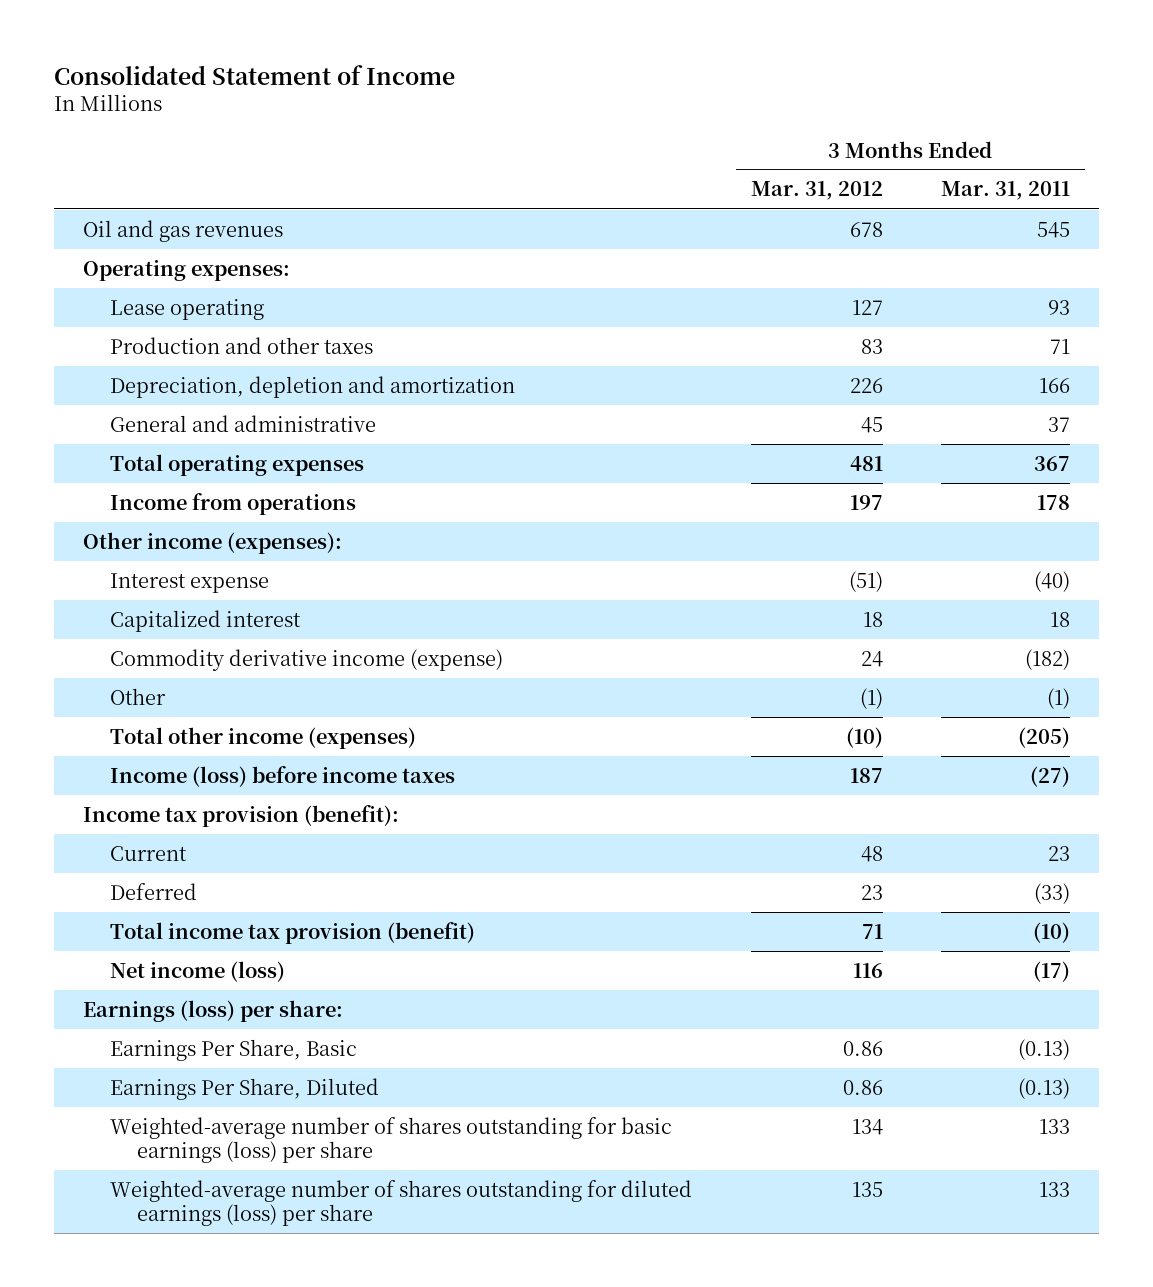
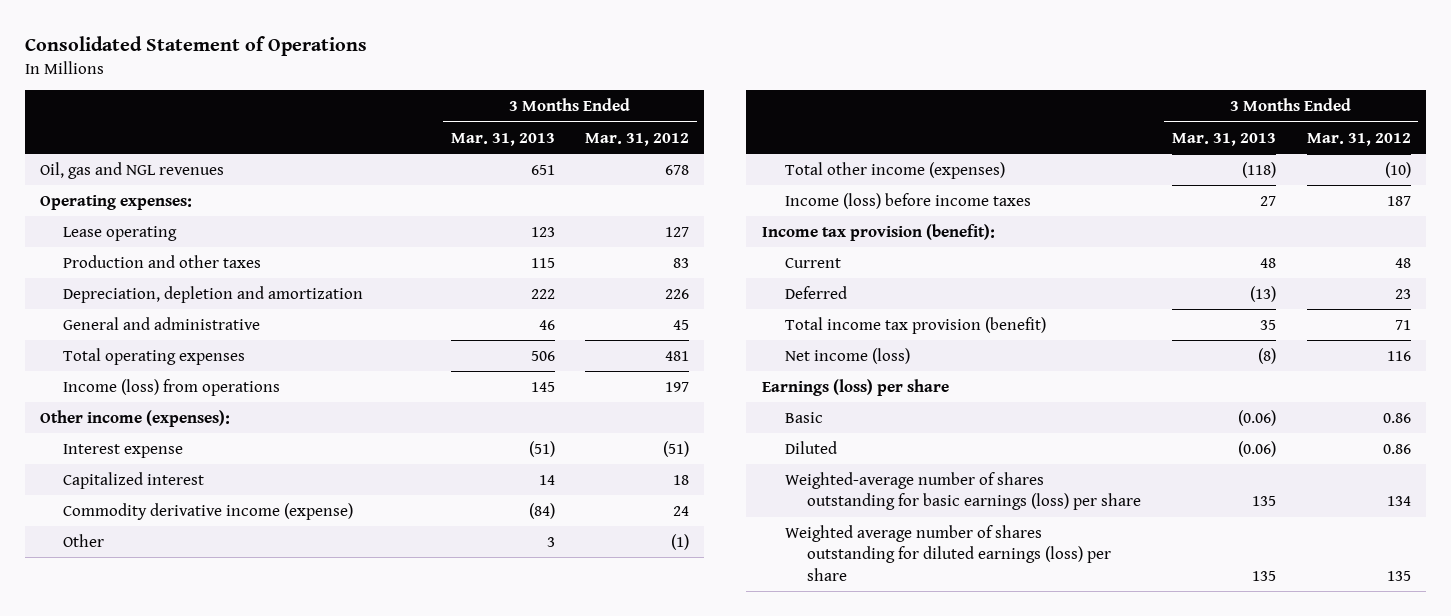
- Consolidated Statement of Income
+ Consolidated Statement of Operations
- | 3 Months Ended Mar. 31, 2012 | 3 Months Ended Mar. 31, 2011
+ | 3 Months Ended Mar. 31, 2013 | 3 Months Ended Mar. 31, 2012
- Oil and gas revenues | 678 | 545
+ Oil, gas and NGL revenues | 651 | 678
- Income from operations | 197 | 178
+ Income (loss) from operations | 145 | 197
- Earnings (loss) per share:
- Earnings Per Share, Basic | 0.86 | (0.13)
- Earnings Per Share, Diluted | 0.86 | (0.13)
+ Earnings (loss) per share
+ Basic | (0.06) | 0.86
+ Diluted | (0.06) | 0.86
- Weighted-average number of shares outstanding for diluted earnings (loss) per share | 135 | 133
+ Weighted average number of shares outstanding for diluted earnings (loss) per share | 135 | 135

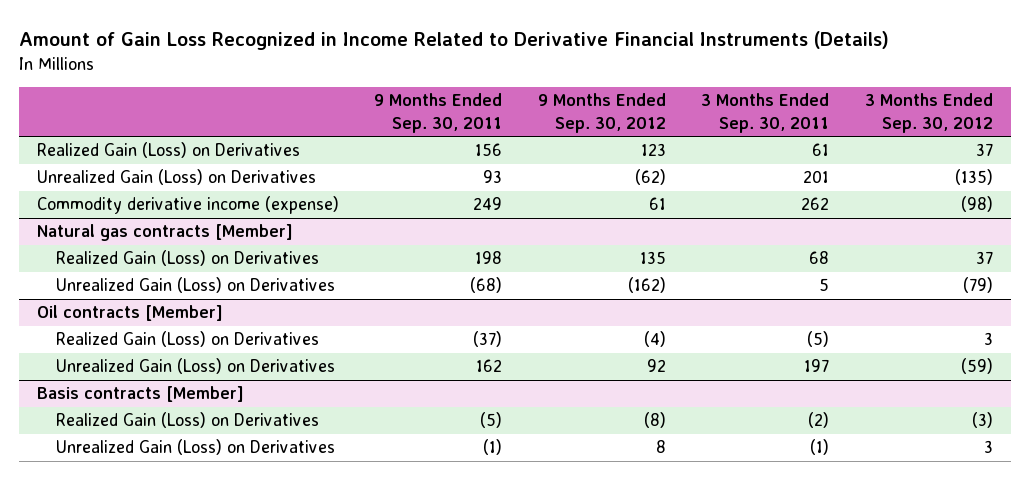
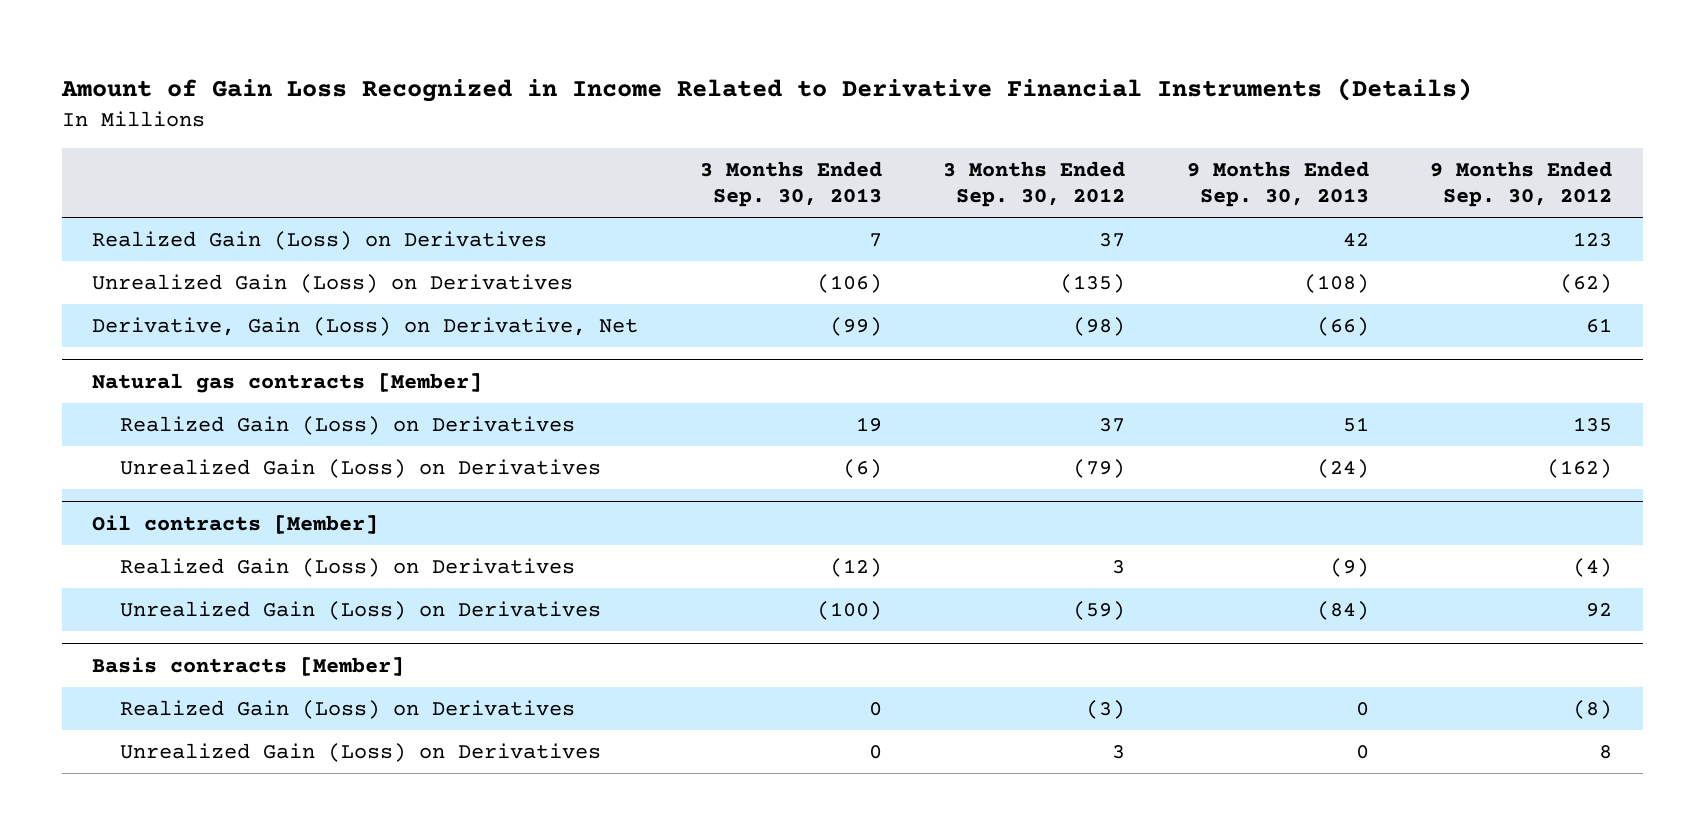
- | 9 Months Ended Sep. 30, 2011 | 9 Months Ended Sep. 30, 2012 | 3 Months Ended Sep. 30, 2011 | 3 Months Ended Sep. 30, 2012
+ | 3 Months Ended Sep. 30, 2013 | 3 Months Ended Sep. 30, 2012 | 9 Months Ended Sep. 30, 2013 | 9 Months Ended Sep. 30, 2012
- Commodity derivative income (expense) | 249 | 61 | 262 | (98)
+ Derivative, Gain (Loss) on Derivative, Net | (99) | (98) | (66) | 61

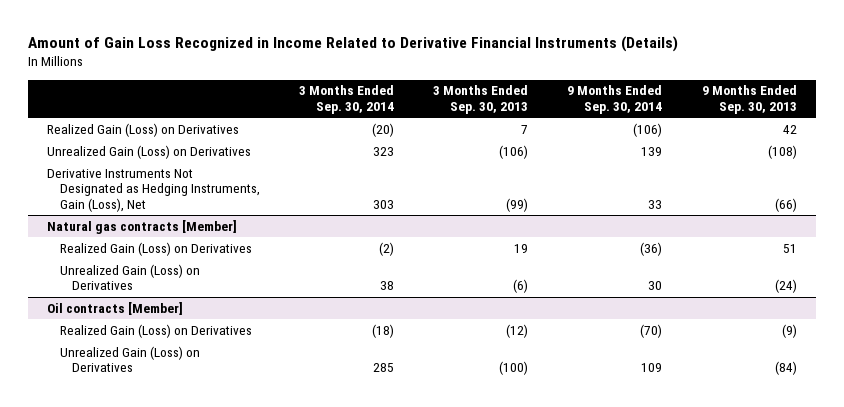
- | 3 Months Ended Sep. 30, 2013 | 3 Months Ended Sep. 30, 2012 | 9 Months Ended Sep. 30, 2013 | 9 Months Ended Sep. 30, 2012
+ | 3 Months Ended Sep. 30, 2014 | 3 Months Ended Sep. 30, 2013 | 9 Months Ended Sep. 30, 2014 | 9 Months Ended Sep. 30, 2013
- Derivative, Gain (Loss) on Derivative, Net | (99) | (98) | (66) | 61
+ Derivative Instruments Not Designated as Hedging Instruments, Gain (Loss), Net | 303 | (99) | 33 | (66)
- Basis contracts [Member]
- Realized Gain (Loss) on Derivatives | 0 | (3) | 0 | (8)
- Unrealized Gain (Loss) on Derivatives | 0 | 3 | 0 | 8

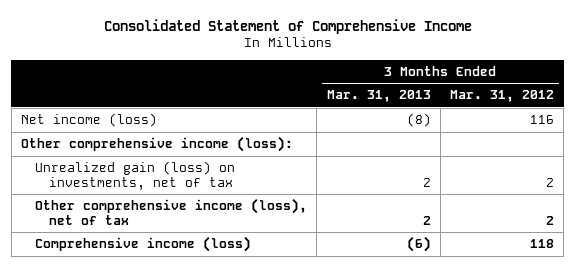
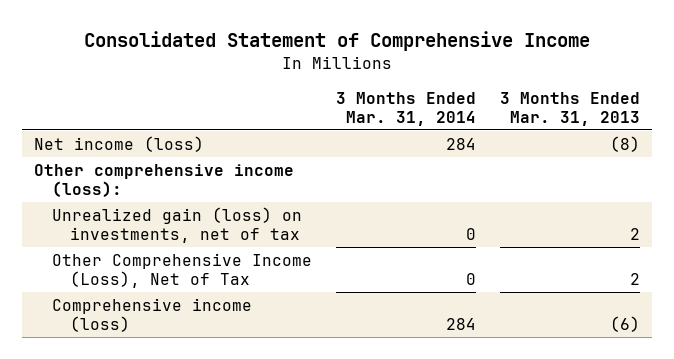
- | 3 Months Ended Mar. 31, 2013 | 3 Months Ended Mar. 31, 2012
+ | 3 Months Ended Mar. 31, 2014 | 3 Months Ended Mar. 31, 2013
- Other comprehensive income (loss), net of tax | 2 | 2
+ Other Comprehensive Income (Loss), Net of Tax | 0 | 2

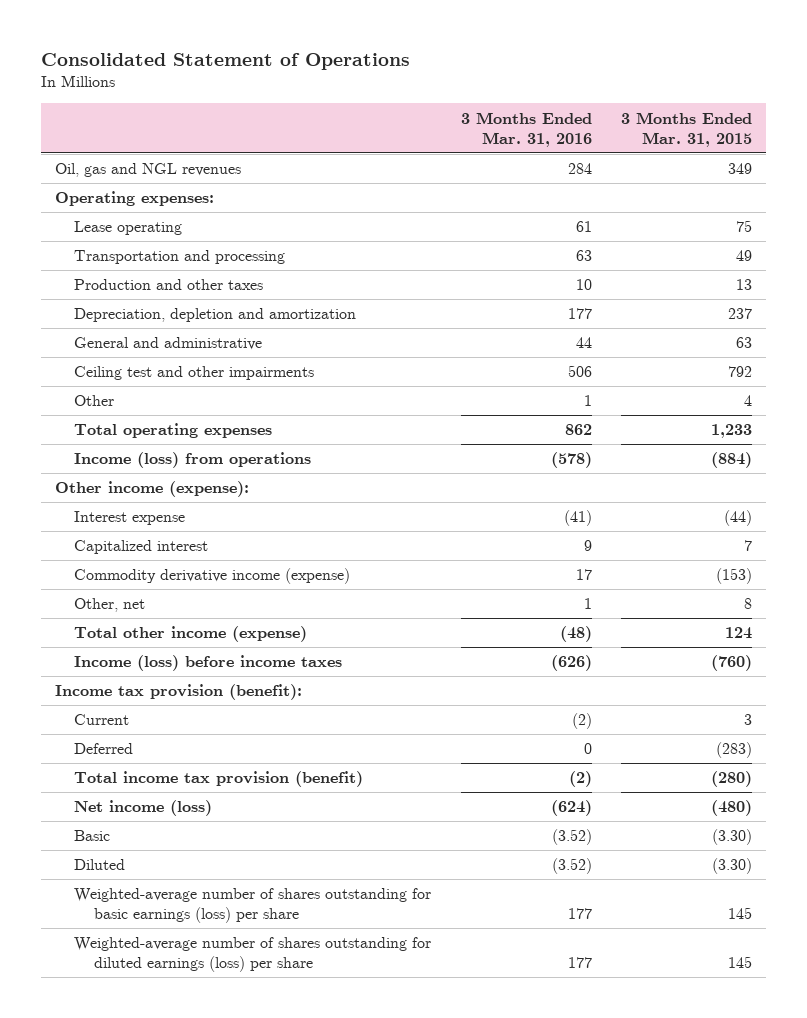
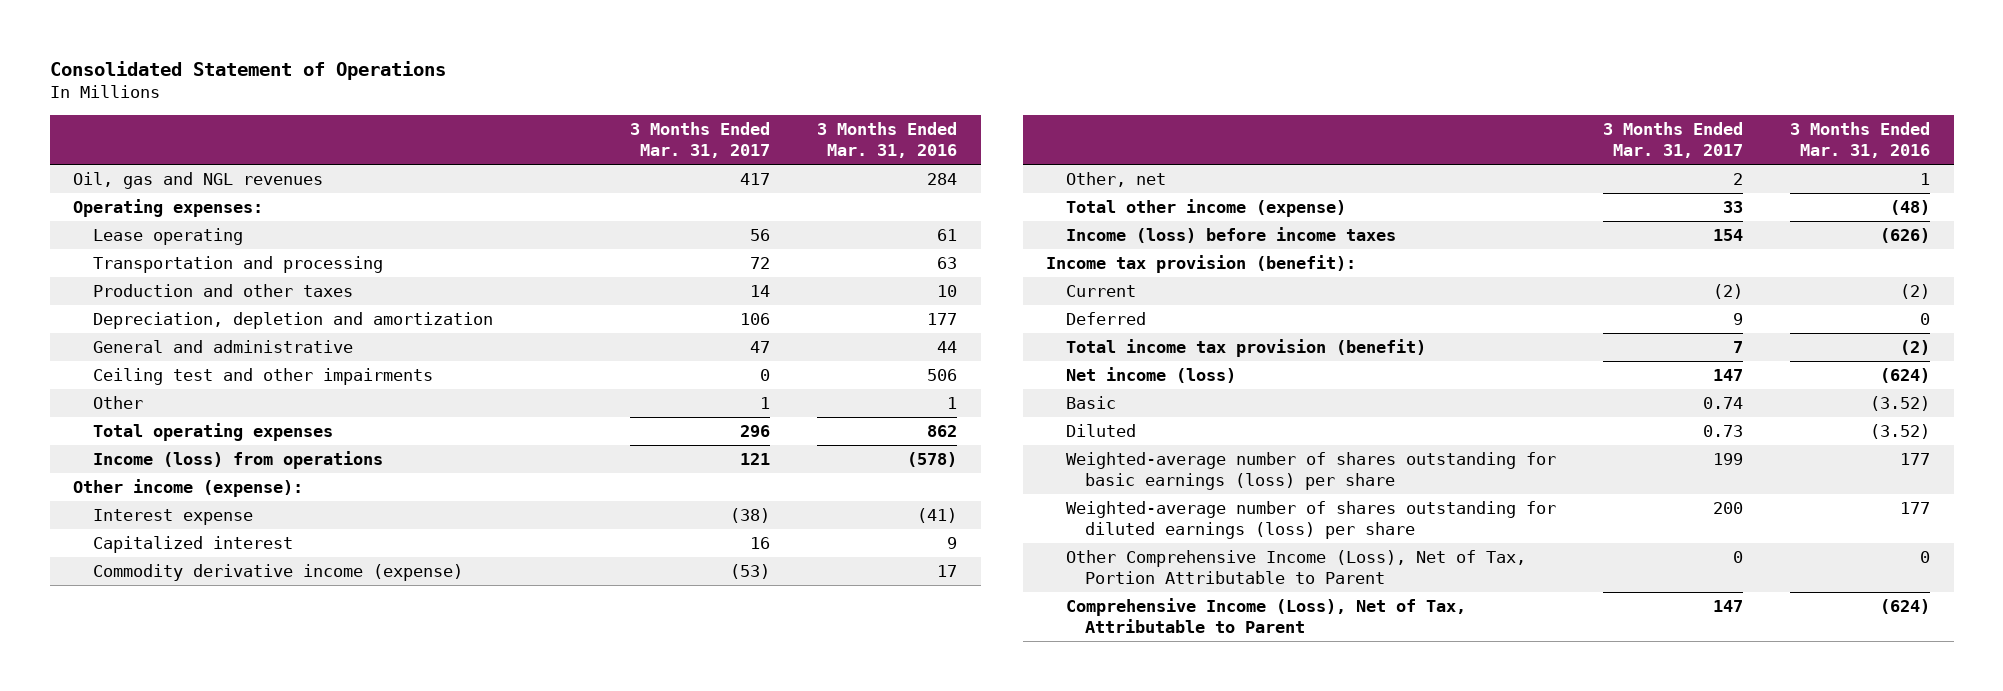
- | 3 Months Ended Mar. 31, 2016 | 3 Months Ended Mar. 31, 2015
+ | 3 Months Ended Mar. 31, 2017 | 3 Months Ended Mar. 31, 2016
+ Other Comprehensive Income (Loss), Net of Tax, Portion Attributable to Parent | 0 | 0
+ Comprehensive Income (Loss), Net of Tax, Attributable to Parent | 147 | (624)

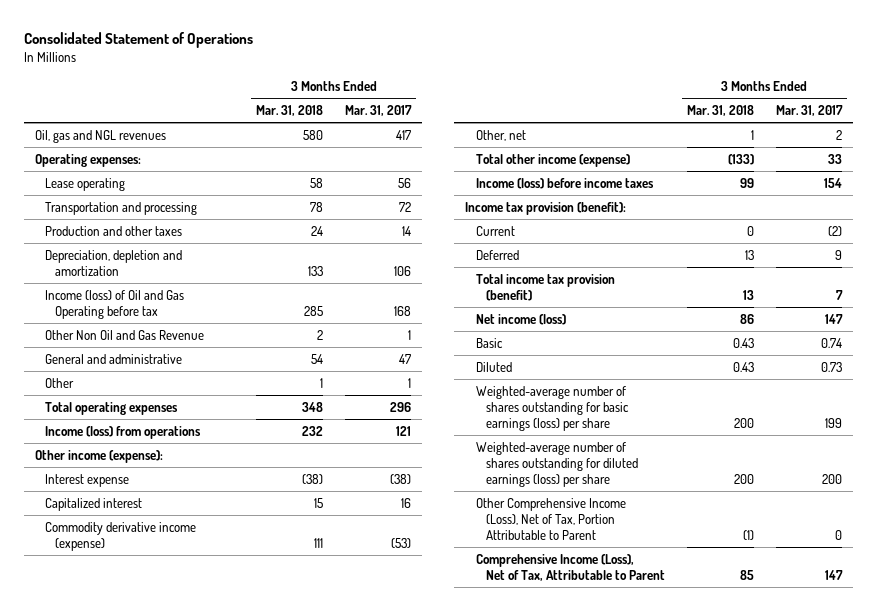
- | 3 Months Ended Mar. 31, 2017 | 3 Months Ended Mar. 31, 2016
+ | 3 Months Ended Mar. 31, 2018 | 3 Months Ended Mar. 31, 2017
+ Income (loss) of Oil and Gas Operating before tax | 285 | 168
+ Other Non Oil and Gas Revenue | 2 | 1
- Ceiling test and other impairments | 0 | 506

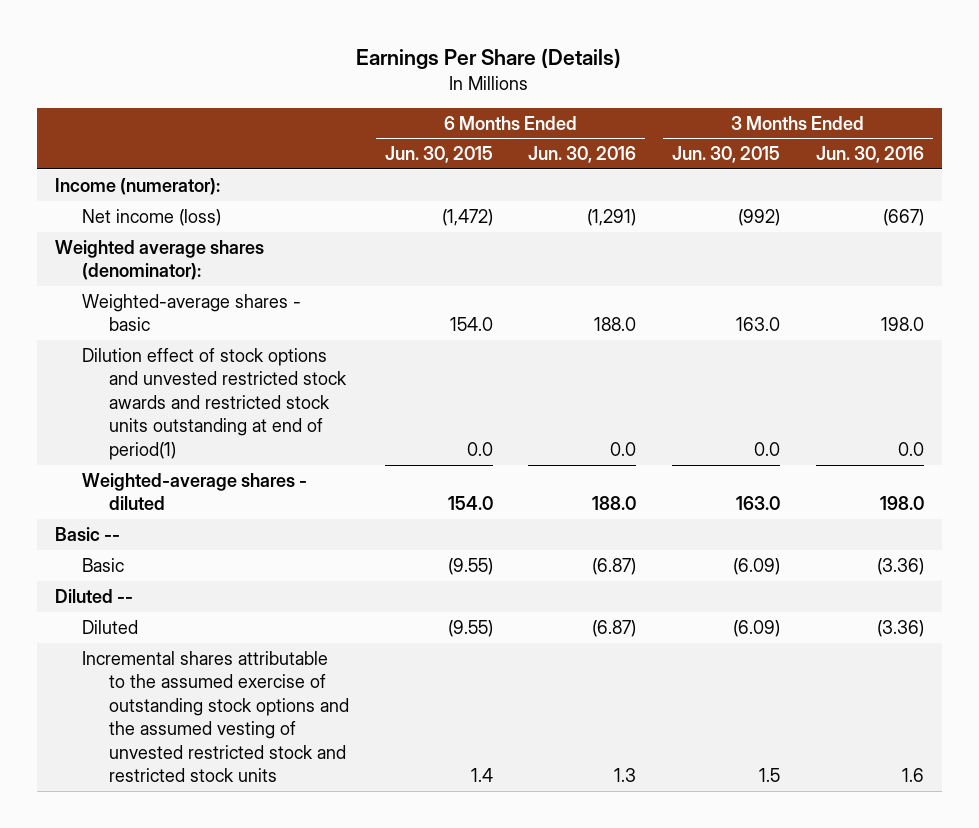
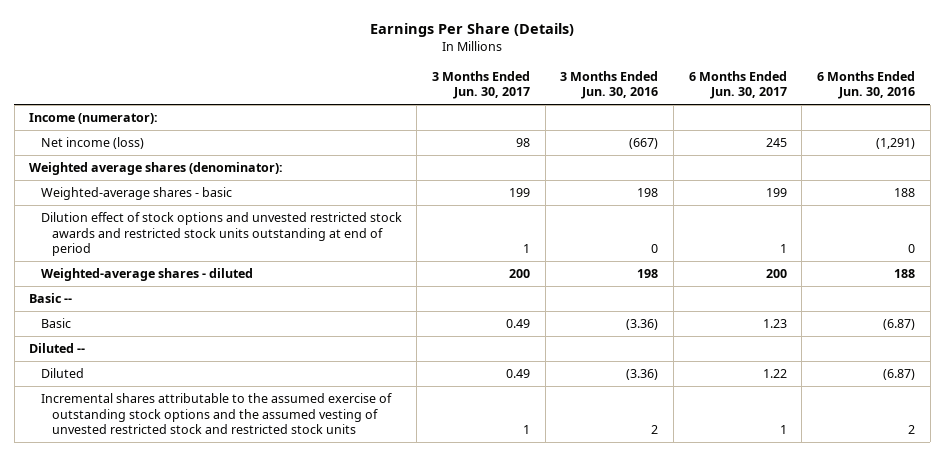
- | 6 Months Ended Jun. 30, 2015 | 6 Months Ended Jun. 30, 2016 | 3 Months Ended Jun. 30, 2015 | 3 Months Ended Jun. 30, 2016
+ | 3 Months Ended Jun. 30, 2017 | 3 Months Ended Jun. 30, 2016 | 6 Months Ended Jun. 30, 2017 | 6 Months Ended Jun. 30, 2016
- Weighted-average shares - basic | 154.0 | 188.0 | 163.0 | 198.0
- Dilution effect of stock options and unvested restricted stock awards and restricted stock units outstanding at end of period(1) | 0.0 | 0.0 | 0.0 | 0.0
- Weighted-average shares - diluted | 154.0 | 188.0 | 163.0 | 198.0
+ Weighted-average shares - basic | 199 | 198 | 199 | 188
+ Dilution effect of stock options and unvested restricted stock awards and restricted stock units outstanding at end of period | 1 | 0 | 1 | 0
+ Weighted-average shares - diluted | 200 | 198 | 200 | 188
- Incremental shares attributable to the assumed exercise of outstanding stock options and the assumed vesting of unvested restricted stock and restricted stock units | 1.4 | 1.3 | 1.5 | 1.6
+ Incremental shares attributable to the assumed exercise of outstanding stock options and the assumed vesting of unvested restricted stock and restricted stock units | 1 | 2 | 1 | 2

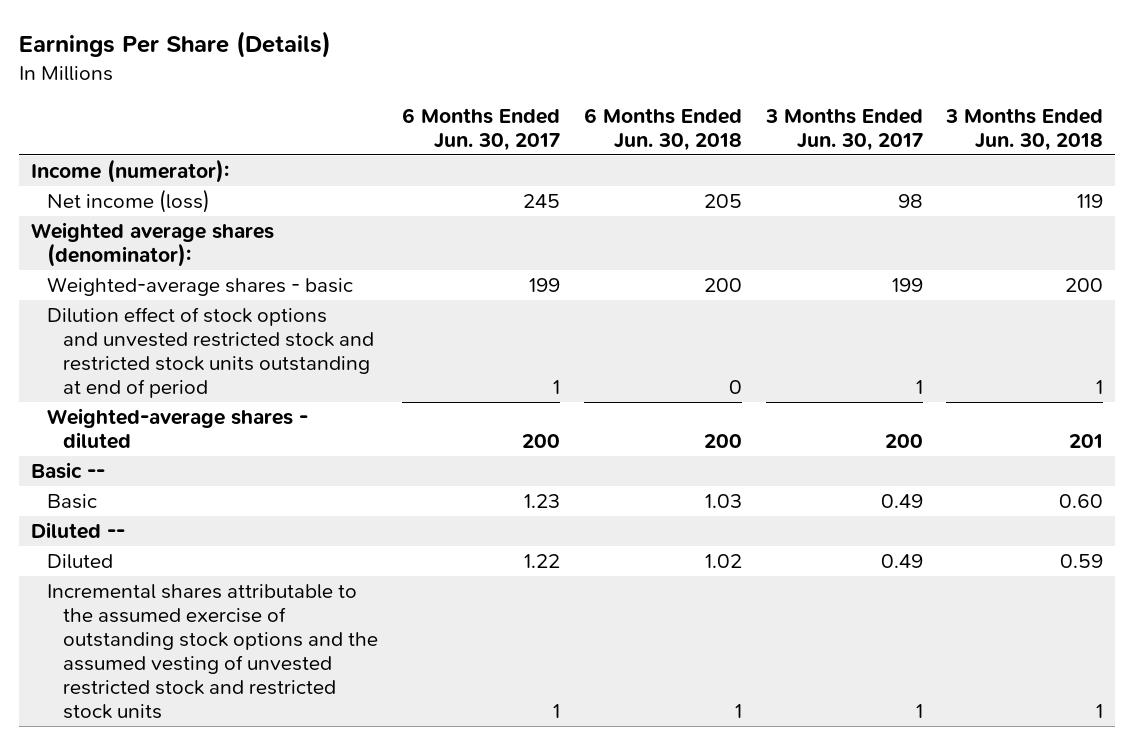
- | 3 Months Ended Jun. 30, 2017 | 3 Months Ended Jun. 30, 2016 | 6 Months Ended Jun. 30, 2017 | 6 Months Ended Jun. 30, 2016
+ | 6 Months Ended Jun. 30, 2017 | 6 Months Ended Jun. 30, 2018 | 3 Months Ended Jun. 30, 2017 | 3 Months Ended Jun. 30, 2018
- Dilution effect of stock options and unvested restricted stock awards and restricted stock units outstanding at end of period | 1 | 0 | 1 | 0
+ Dilution effect of stock options and unvested restricted stock and restricted stock units outstanding at end of period | 1 | 0 | 1 | 1

